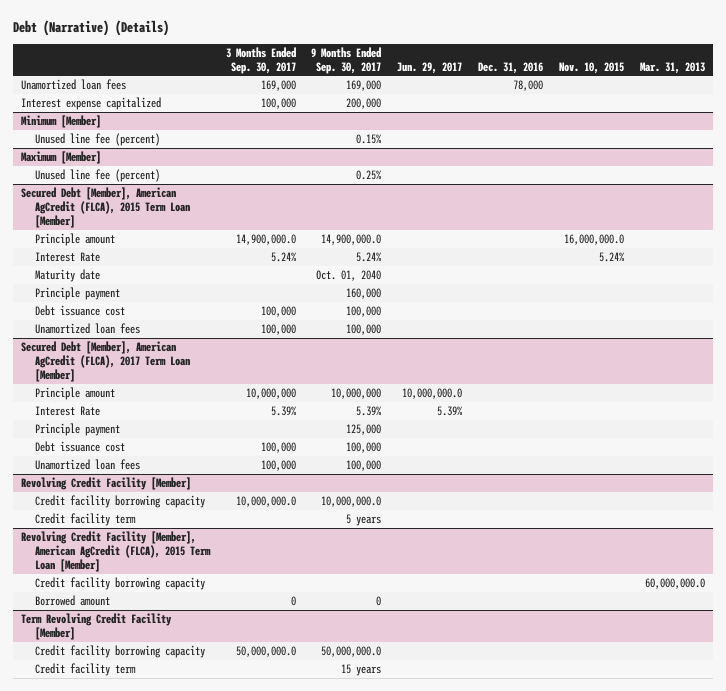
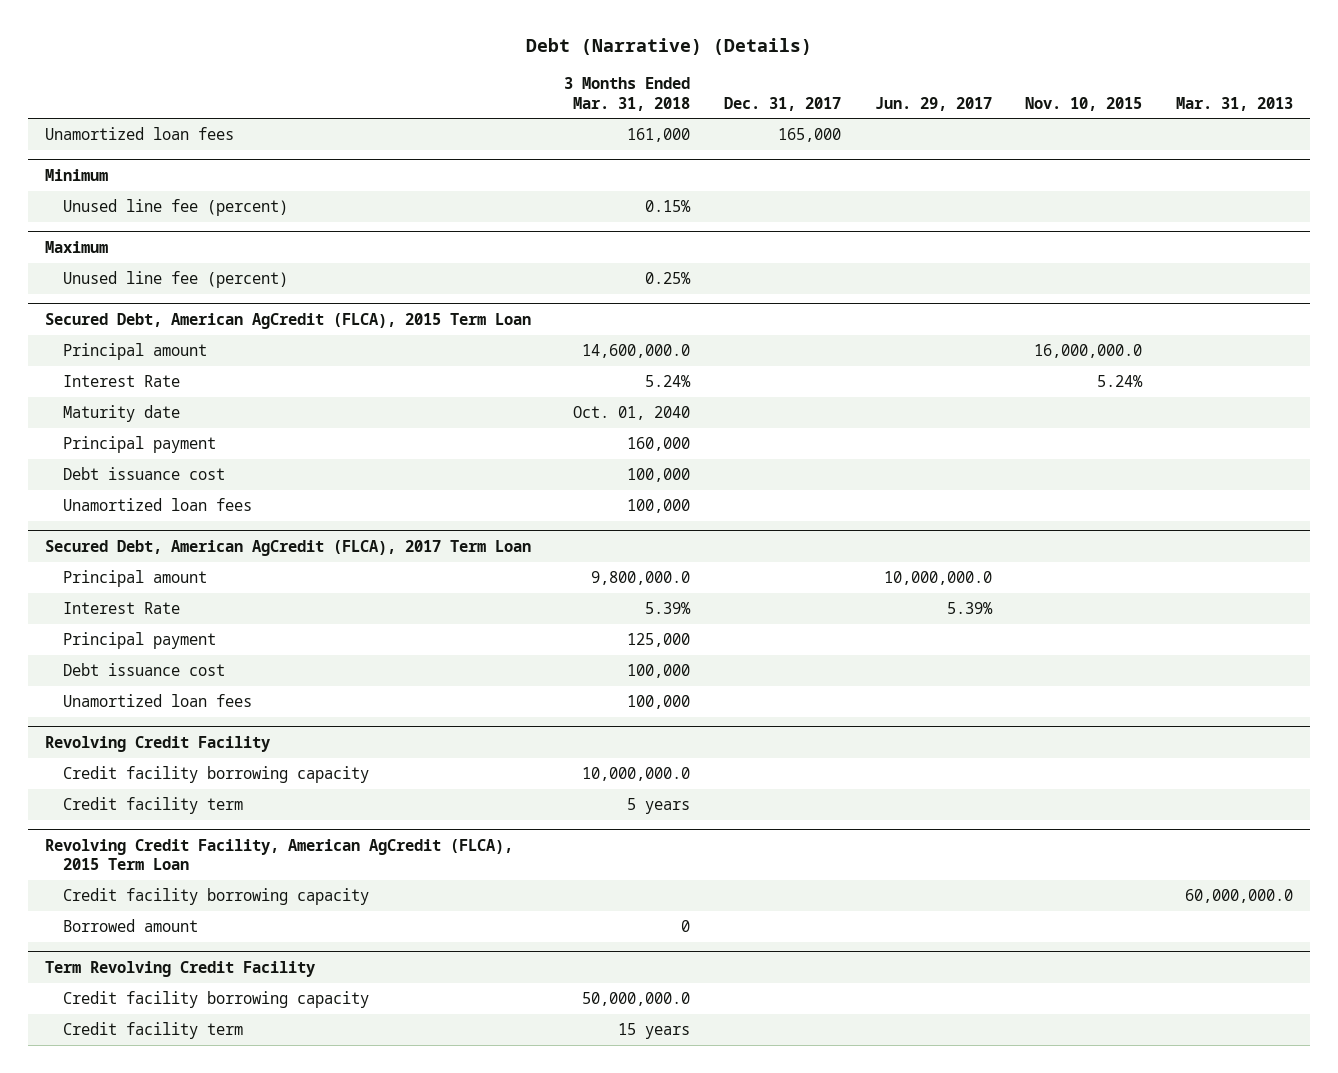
- | 3 Months Ended Sep. 30, 2017 | 9 Months Ended Sep. 30, 2017 | Jun. 29, 2017 | Dec. 31, 2016 | Nov. 10, 2015 | Mar. 31, 2013
+ | 3 Months Ended Mar. 31, 2018 | Dec. 31, 2017 | Jun. 29, 2017 | Nov. 10, 2015 | Mar. 31, 2013
- Interest expense capitalized | 100,000 | 200,000 | | | |
- Minimum [Member]
+ Minimum
- Maximum [Member]
+ Maximum
- Secured Debt [Member], American AgCredit (FLCA), 2015 Term Loan [Member]
- Principle amount | 14,900,000.0 | 14,900,000.0 | | | 16,000,000.0 |
+ Secured Debt, American AgCredit (FLCA), 2015 Term Loan
+ Principal amount | 14,600,000.0 | | | 16,000,000.0 |
- Principle payment | | 160,000 | | | |
+ Principal payment | 160,000 | | | |
- Secured Debt [Member], American AgCredit (FLCA), 2017 Term Loan [Member]
- Principle amount | 10,000,000 | 10,000,000 | 10,000,000.0 | | |
+ Secured Debt, American AgCredit (FLCA), 2017 Term Loan
+ Principal amount | 9,800,000.0 | | 10,000,000.0 | |
- Principle payment | | 125,000 | | | |
+ Principal payment | 125,000 | | | |
- Revolving Credit Facility [Member]
+ Revolving Credit Facility
- Revolving Credit Facility [Member], American AgCredit (FLCA), 2015 Term Loan [Member]
+ Revolving Credit Facility, American AgCredit (FLCA), 2015 Term Loan
- Term Revolving Credit Facility [Member]
+ Term Revolving Credit Facility

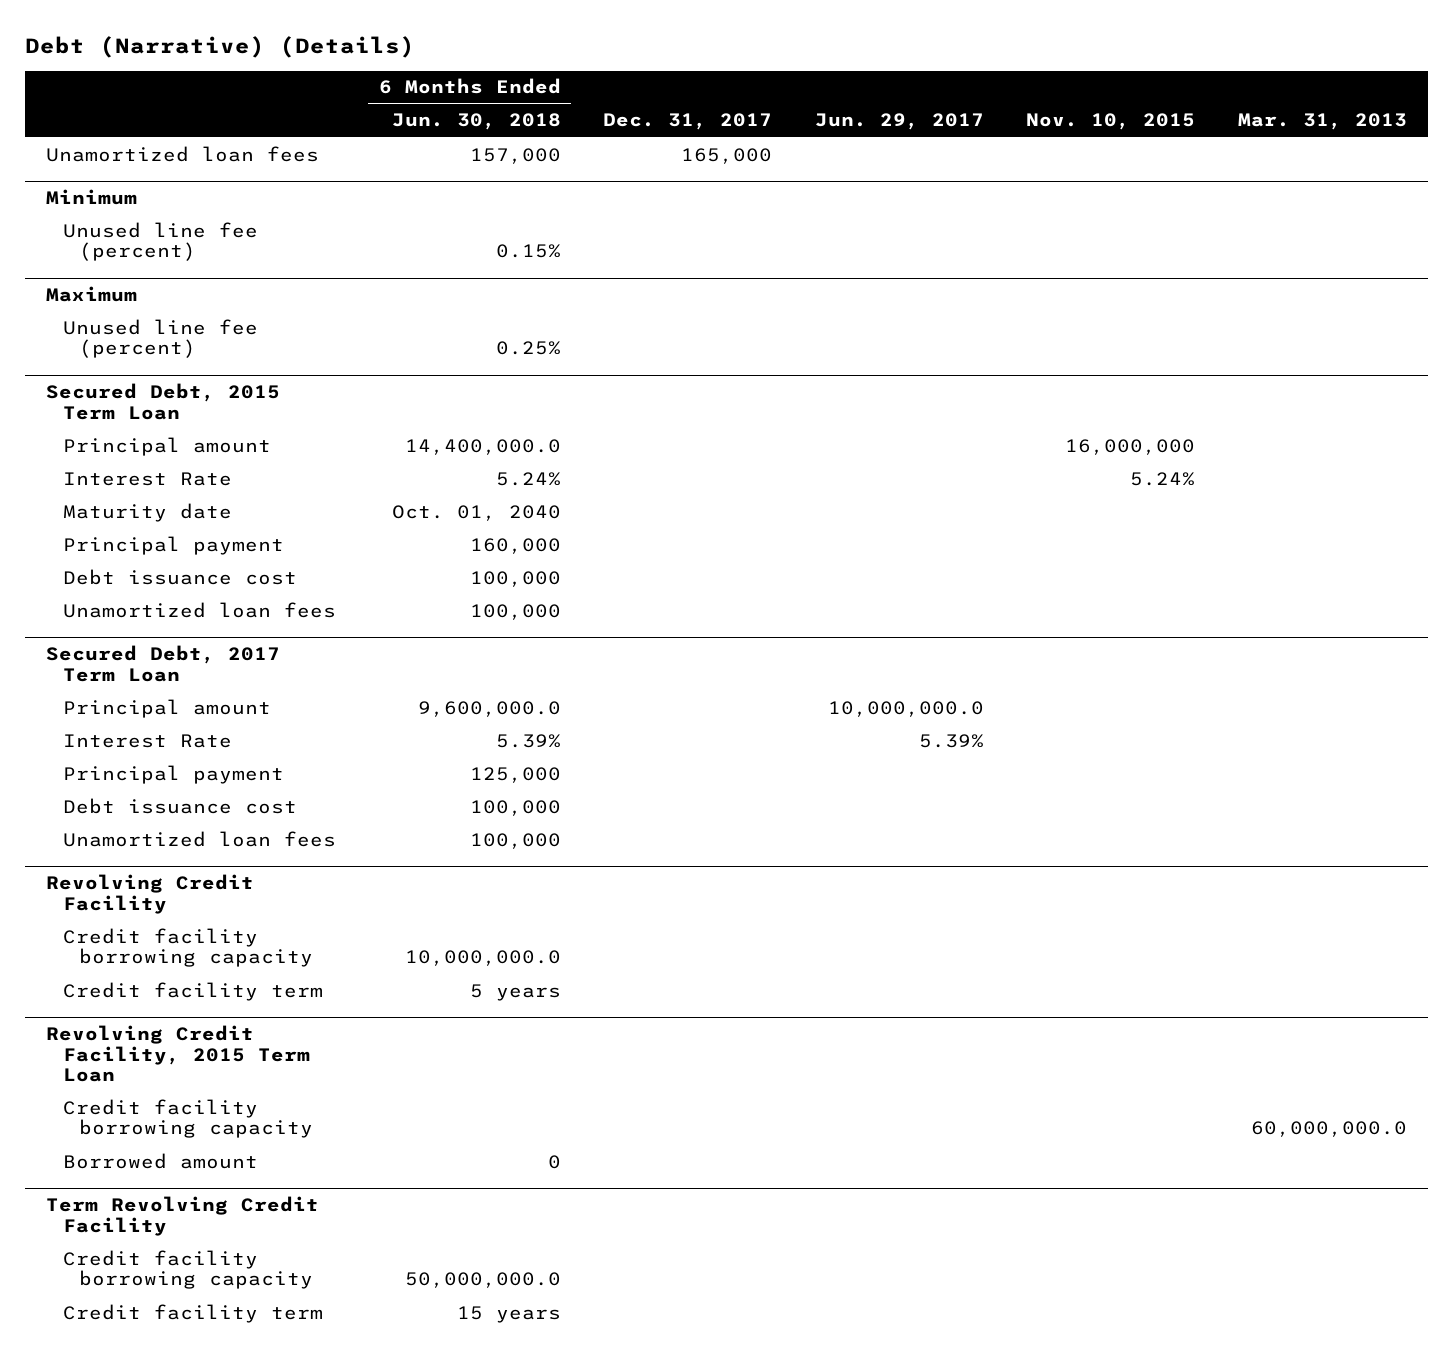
- | 3 Months Ended Mar. 31, 2018 | Dec. 31, 2017 | Jun. 29, 2017 | Nov. 10, 2015 | Mar. 31, 2013
+ | 6 Months Ended Jun. 30, 2018 | Dec. 31, 2017 | Jun. 29, 2017 | Nov. 10, 2015 | Mar. 31, 2013
- Secured Debt, American AgCredit (FLCA), 2015 Term Loan
- Principal amount | 14,600,000.0 | | | 16,000,000.0 |
+ Secured Debt, 2015 Term Loan
+ Principal amount | 14,400,000.0 | | | 16,000,000 |
- Secured Debt, American AgCredit (FLCA), 2017 Term Loan
+ Secured Debt, 2017 Term Loan
- Revolving Credit Facility, American AgCredit (FLCA), 2015 Term Loan
+ Revolving Credit Facility, 2015 Term Loan

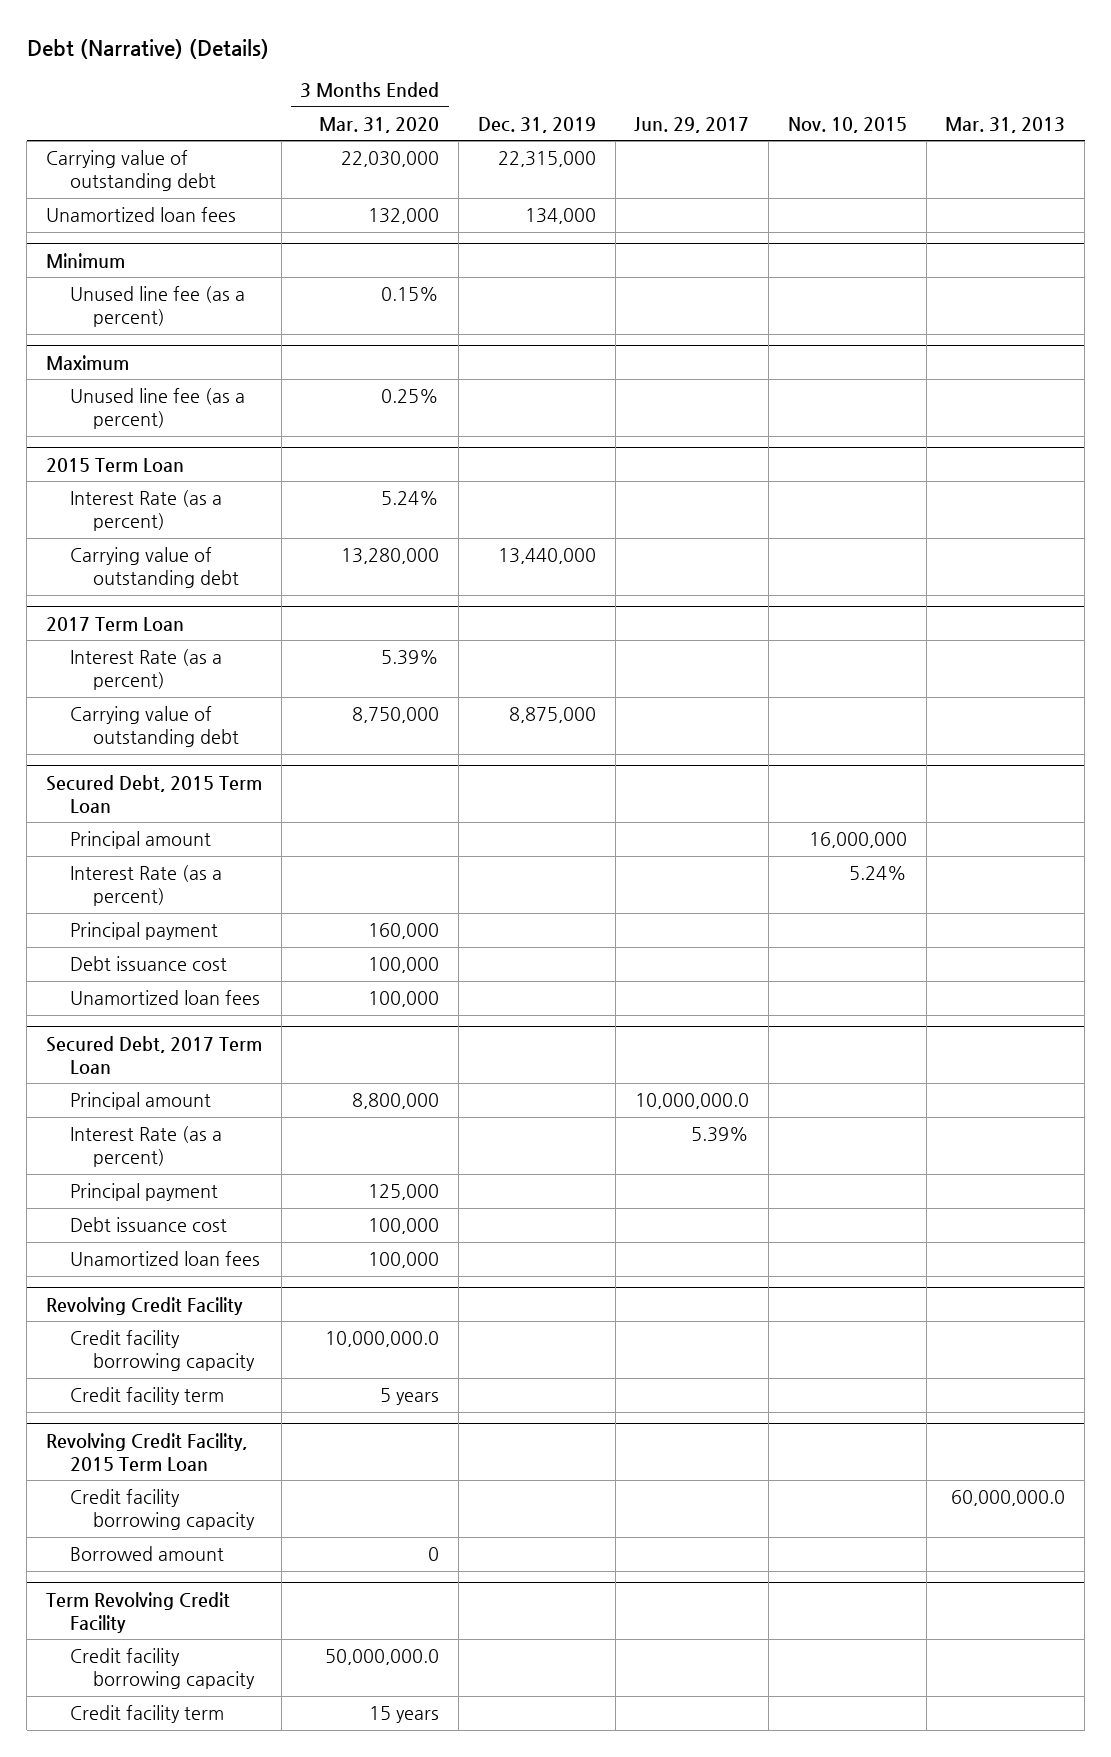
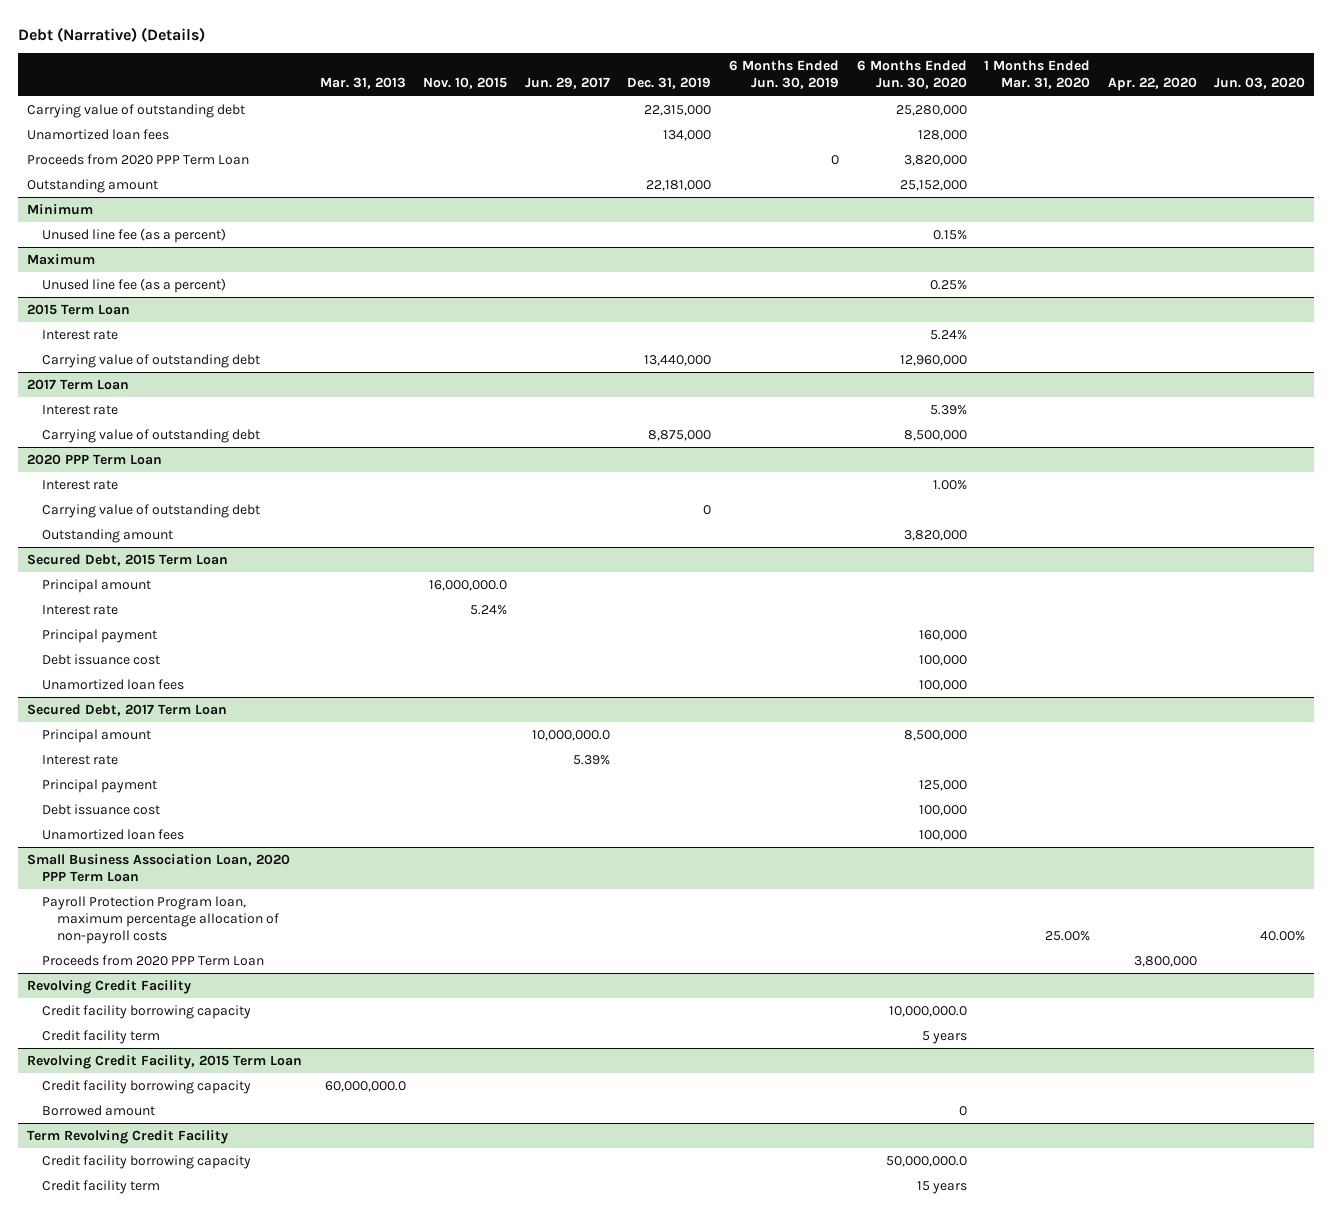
- | 3 Months Ended Mar. 31, 2020 | Dec. 31, 2019 | Jun. 29, 2017 | Nov. 10, 2015 | Mar. 31, 2013
+ | Mar. 31, 2013 | Nov. 10, 2015 | Jun. 29, 2017 | Dec. 31, 2019 | 6 Months Ended Jun. 30, 2019 | 6 Months Ended Jun. 30, 2020 | 1 Months Ended Mar. 31, 2020 | Apr. 22, 2020 | Jun. 03, 2020
+ Proceeds from 2020 PPP Term Loan | | | | | 0 | 3,820,000 | | |
+ Outstanding amount | | | | 22,181,000 | | 25,152,000 | | |
@ 2015 Term Loan
- Interest Rate (as a percent) | 5.24% | | | |
+ Interest rate | | | | | | 5.24% | | |
@ 2017 Term Loan
- Interest Rate (as a percent) | 5.39% | | | |
+ Interest rate | | | | | | 5.39% | | |
+ 2020 PPP Term Loan
+ Interest rate | | | | | | 1.00% | | |
+ Carrying value of outstanding debt | | | | 0 | | | | |
+ Outstanding amount | | | | | | 3,820,000 | | |
@ Secured Debt, 2015 Term Loan
- Principal amount | | | | 16,000,000 |
- Interest Rate (as a percent) | | | | 5.24% |
+ Principal amount | | 16,000,000.0 | | | | | | |
+ Interest rate | | 5.24% | | | | | | |
@ Secured Debt, 2017 Term Loan
- Interest Rate (as a percent) | | | 5.39% | |
+ Interest rate | | | 5.39% | | | | | |
+ Small Business Association Loan, 2020 PPP Term Loan
+ Payroll Protection Program loan, maximum percentage allocation of non-payroll costs | | | | | | | 25.00% | | 40.00%
+ Proceeds from 2020 PPP Term Loan | | | | | | | | 3,800,000 |

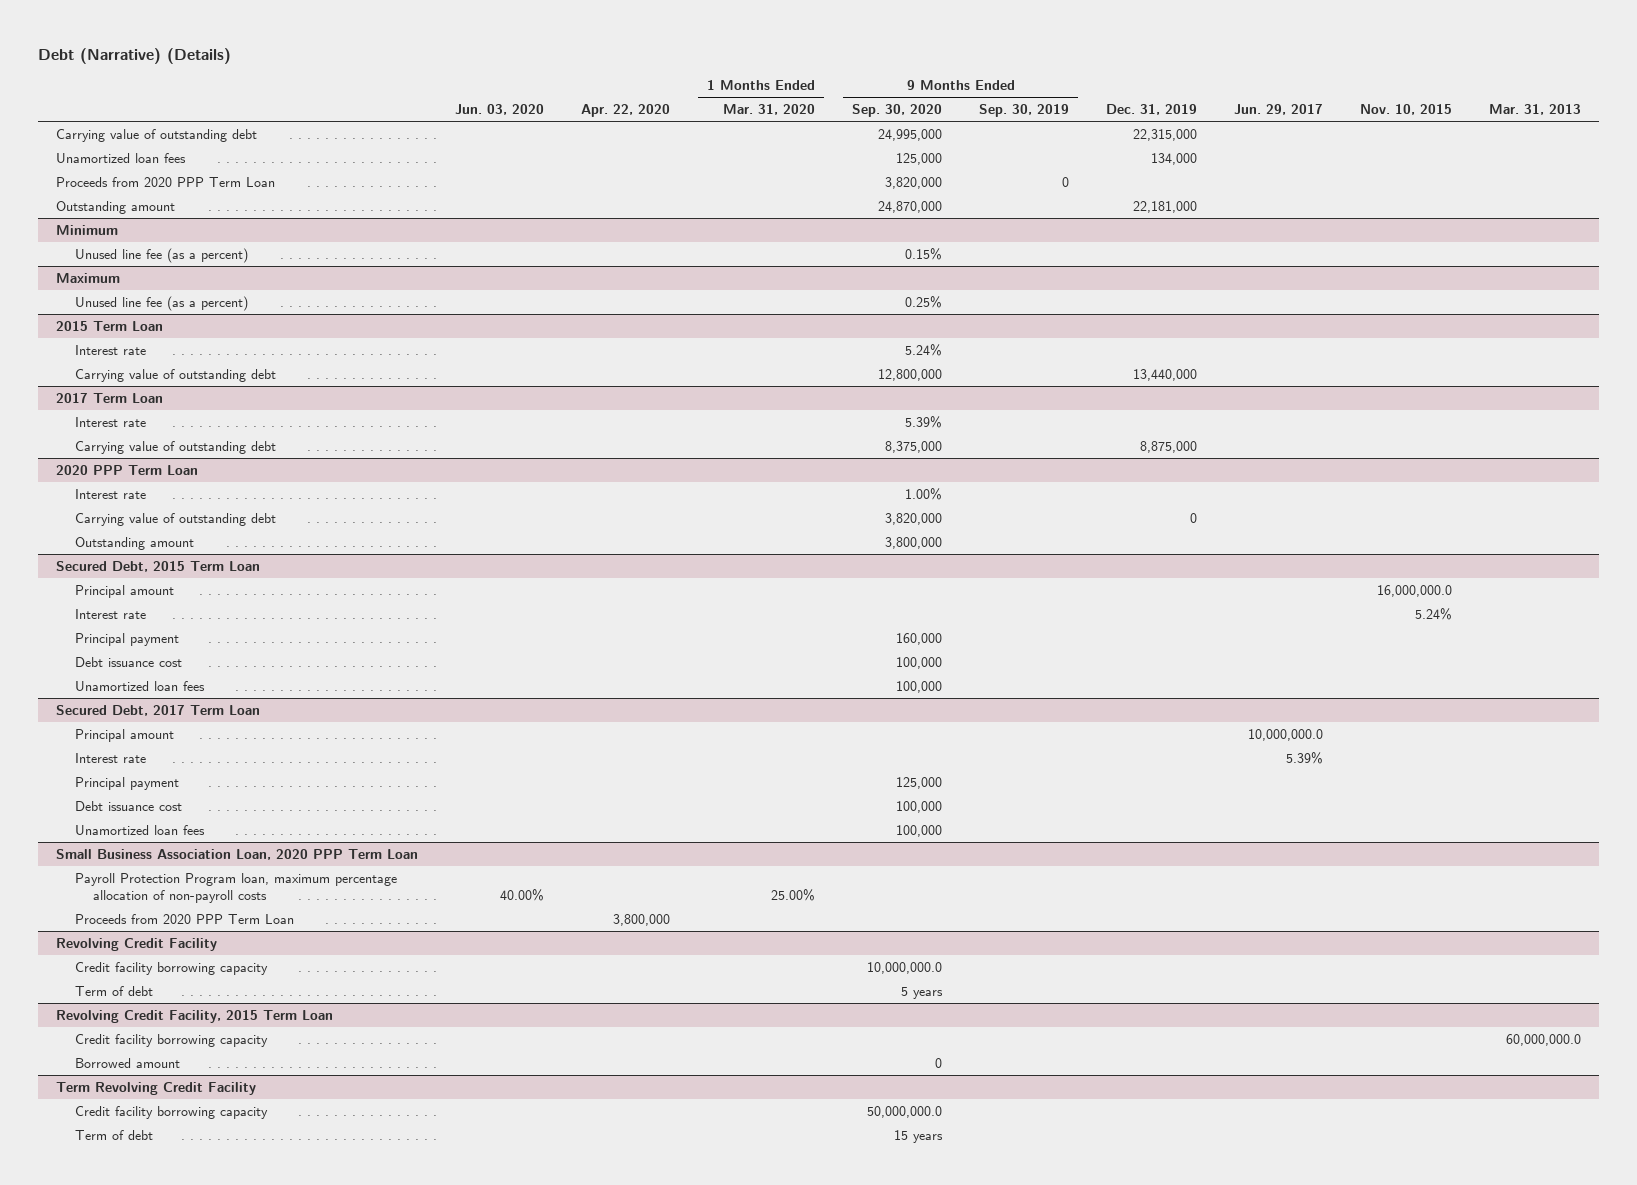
- | Mar. 31, 2013 | Nov. 10, 2015 | Jun. 29, 2017 | Dec. 31, 2019 | 6 Months Ended Jun. 30, 2019 | 6 Months Ended Jun. 30, 2020 | 1 Months Ended Mar. 31, 2020 | Apr. 22, 2020 | Jun. 03, 2020
+ | Jun. 03, 2020 | Apr. 22, 2020 | 1 Months Ended Mar. 31, 2020 | 9 Months Ended Sep. 30, 2020 | 9 Months Ended Sep. 30, 2019 | Dec. 31, 2019 | Jun. 29, 2017 | Nov. 10, 2015 | Mar. 31, 2013
@ Revolving Credit Facility
- Credit facility term | | | | | | 5 years | | |
+ Term of debt | | | | 5 years | | | | |
@ Term Revolving Credit Facility
- Credit facility term | | | | | | 15 years | | |
+ Term of debt | | | | 15 years | | | | |

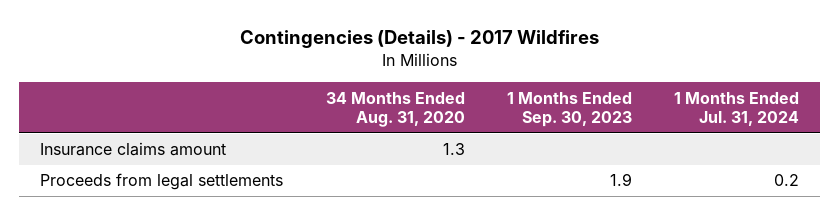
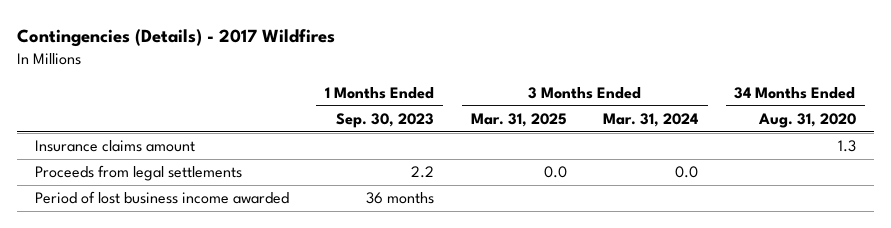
- | 34 Months Ended Aug. 31, 2020 | 1 Months Ended Sep. 30, 2023 | 1 Months Ended Jul. 31, 2024
+ | 1 Months Ended Sep. 30, 2023 | 3 Months Ended Mar. 31, 2025 | 3 Months Ended Mar. 31, 2024 | 34 Months Ended Aug. 31, 2020
- Proceeds from legal settlements | | 1.9 | 0.2
+ Proceeds from legal settlements | 2.2 | 0.0 | 0.0 |
+ Period of lost business income awarded | 36 months | | |

